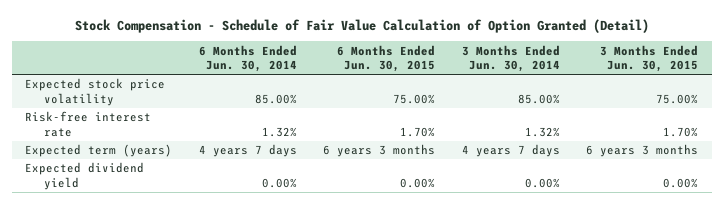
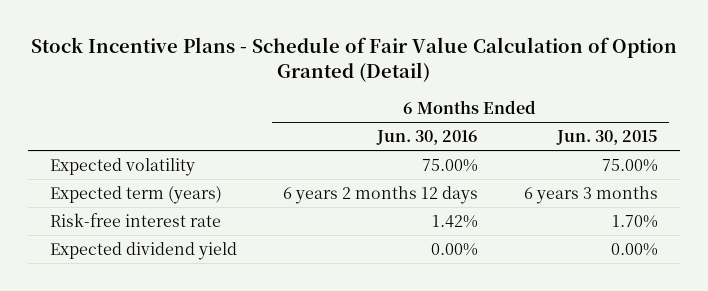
- Stock Compensation - Schedule of Fair Value Calculation of Option Granted (Detail)
+ Stock Incentive Plans - Schedule of Fair Value Calculation of Option Granted (Detail)
- | 6 Months Ended Jun. 30, 2014 | 6 Months Ended Jun. 30, 2015 | 3 Months Ended Jun. 30, 2014 | 3 Months Ended Jun. 30, 2015
+ | 6 Months Ended Jun. 30, 2016 | 6 Months Ended Jun. 30, 2015
- Expected stock price volatility | 85.00% | 75.00% | 85.00% | 75.00%
+ Expected volatility | 75.00% | 75.00%
moved down: Risk-free interest rate | 1.42% | 1.70%

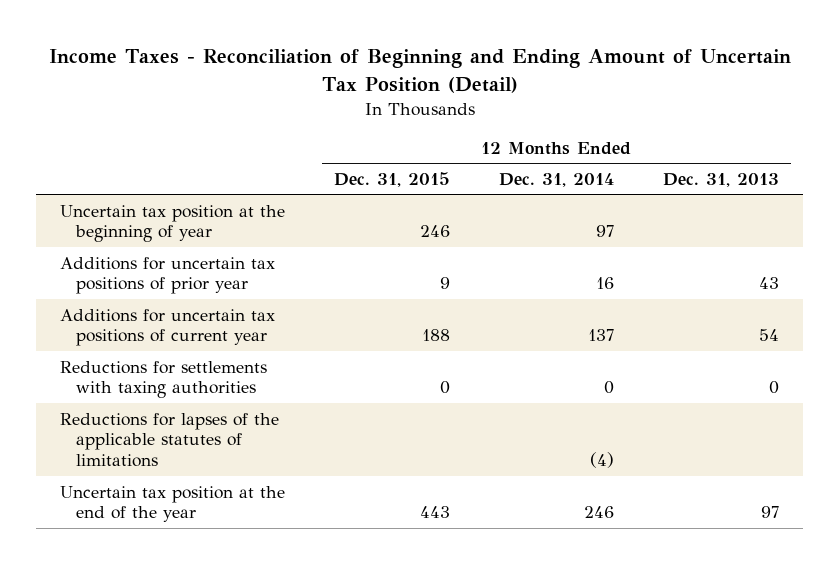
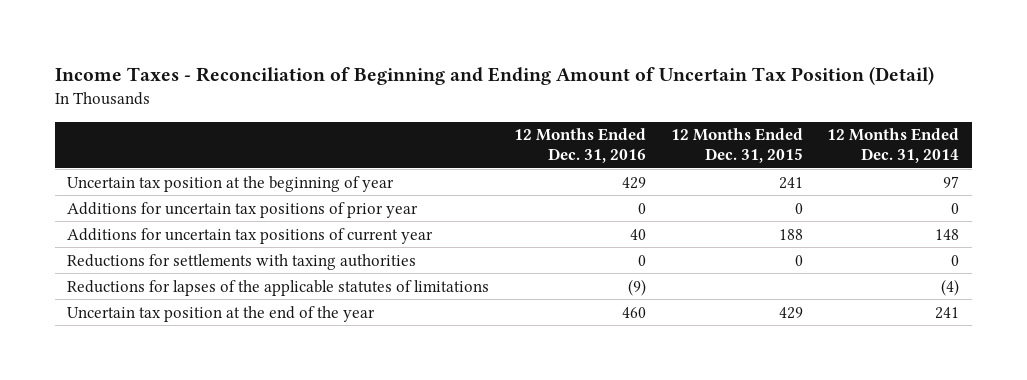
- | 12 Months Ended Dec. 31, 2015 | 12 Months Ended Dec. 31, 2014 | 12 Months Ended Dec. 31, 2013
+ | 12 Months Ended Dec. 31, 2016 | 12 Months Ended Dec. 31, 2015 | 12 Months Ended Dec. 31, 2014
- Uncertain tax position at the beginning of year | 246 | 97 |
- Additions for uncertain tax positions of prior year | 9 | 16 | 43
- Additions for uncertain tax positions of current year | 188 | 137 | 54
+ Uncertain tax position at the beginning of year | 429 | 241 | 97
+ Additions for uncertain tax positions of prior year | 0 | 0 | 0
+ Additions for uncertain tax positions of current year | 40 | 188 | 148
- Uncertain tax position at the end of the year | 443 | 246 | 97
+ Uncertain tax position at the end of the year | 460 | 429 | 241

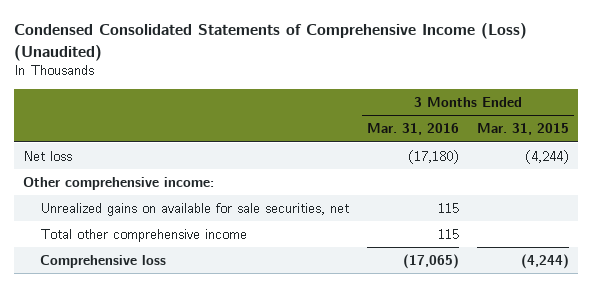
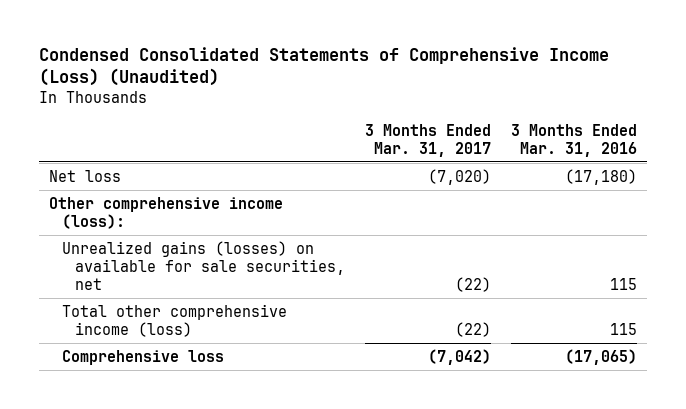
- | 3 Months Ended Mar. 31, 2016 | 3 Months Ended Mar. 31, 2015
+ | 3 Months Ended Mar. 31, 2017 | 3 Months Ended Mar. 31, 2016
- Other comprehensive income:
- Unrealized gains on available for sale securities, net | 115 |
- Total other comprehensive income | 115 |
+ Other comprehensive income (loss):
+ Unrealized gains (losses) on available for sale securities, net | (22) | 115
+ Total other comprehensive income (loss) | (22) | 115

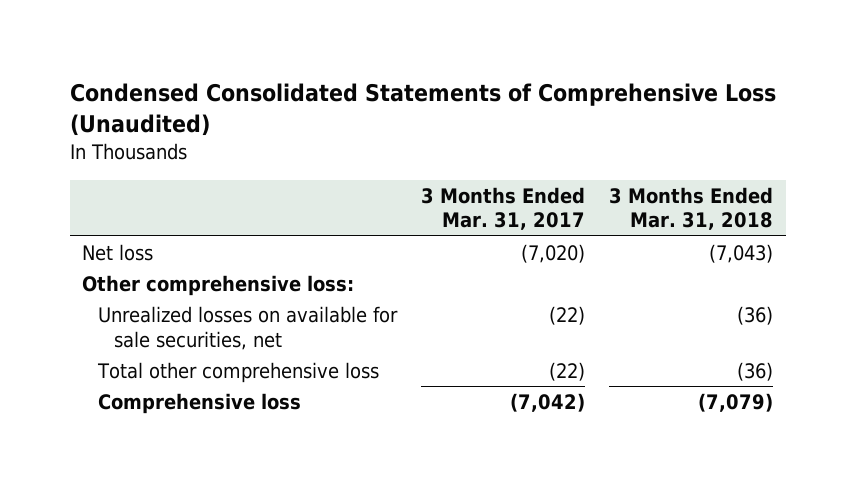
- Condensed Consolidated Statements of Comprehensive Income (Loss) (Unaudited)
+ Condensed Consolidated Statements of Comprehensive Loss (Unaudited)
- | 3 Months Ended Mar. 31, 2017 | 3 Months Ended Mar. 31, 2016
+ | 3 Months Ended Mar. 31, 2017 | 3 Months Ended Mar. 31, 2018
- Other comprehensive income (loss):
- Unrealized gains (losses) on available for sale securities, net | (22) | 115
- Total other comprehensive income (loss) | (22) | 115
+ Other comprehensive loss:
+ Unrealized losses on available for sale securities, net | (22) | (36)
+ Total other comprehensive loss | (22) | (36)

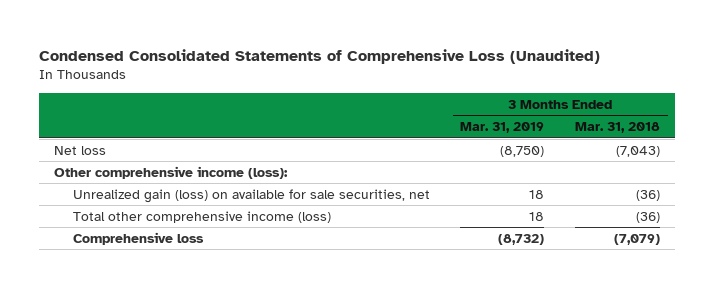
- | 3 Months Ended Mar. 31, 2017 | 3 Months Ended Mar. 31, 2018
+ | 3 Months Ended Mar. 31, 2019 | 3 Months Ended Mar. 31, 2018
- Other comprehensive loss:
- Unrealized losses on available for sale securities, net | (22) | (36)
- Total other comprehensive loss | (22) | (36)
+ Other comprehensive income (loss):
+ Unrealized gain (loss) on available for sale securities, net | 18 | (36)
+ Total other comprehensive income (loss) | 18 | (36)

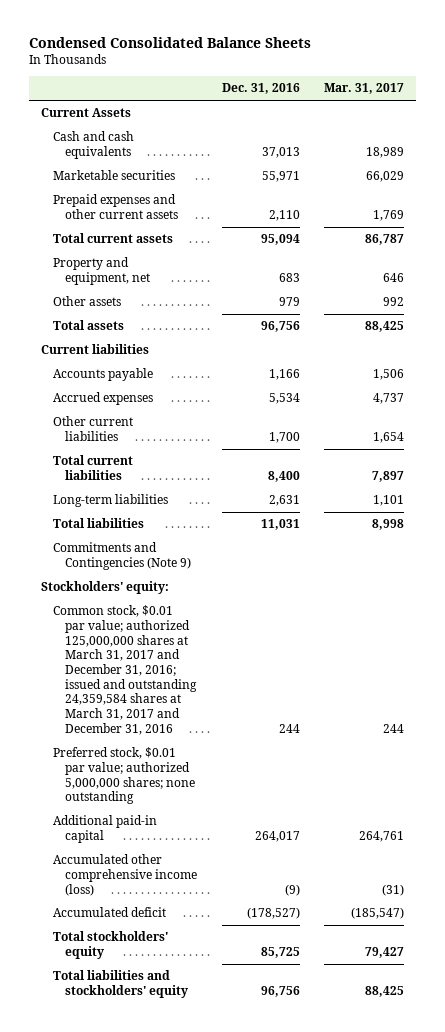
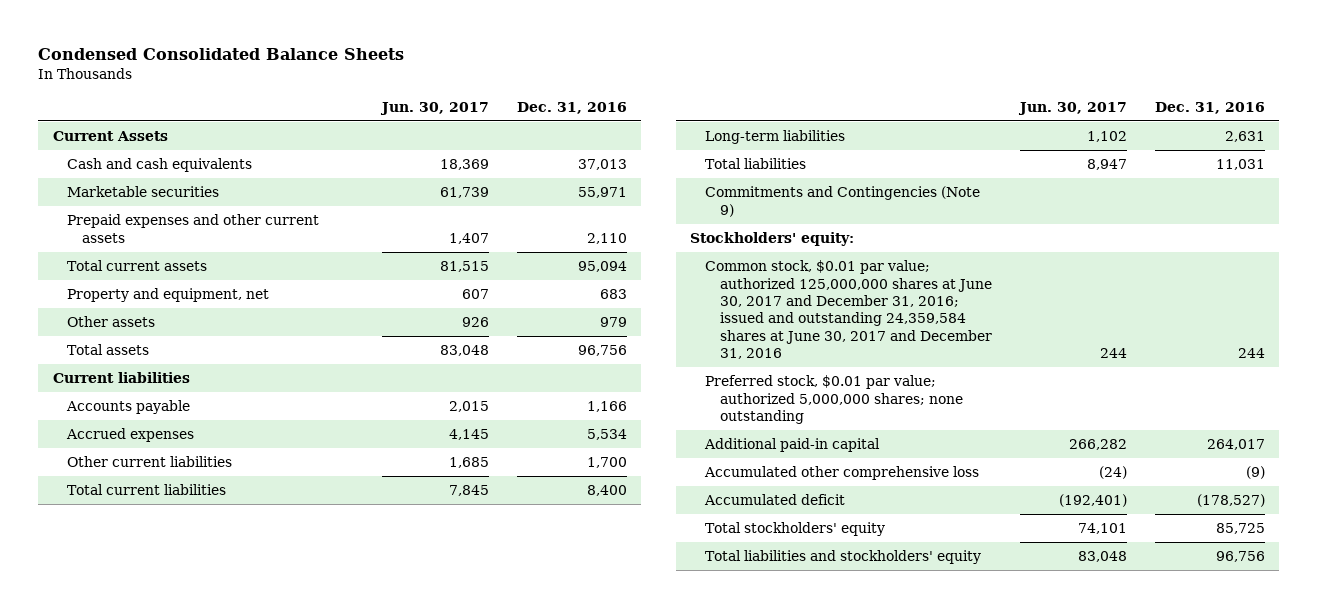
- | Dec. 31, 2016 | Mar. 31, 2017
+ | Jun. 30, 2017 | Dec. 31, 2016
- Common stock, $0.01 par value; authorized 125,000,000 shares at March 31, 2017 and December 31, 2016; issued and outstanding 24,359,584 shares at March 31, 2017 and December 31, 2016 | 244 | 244
+ Common stock, $0.01 par value; authorized 125,000,000 shares at June 30, 2017 and December 31, 2016; issued and outstanding 24,359,584 shares at June 30, 2017 and December 31, 2016 | 244 | 244
- Accumulated other comprehensive income (loss) | (9) | (31)
+ Accumulated other comprehensive loss | (24) | (9)

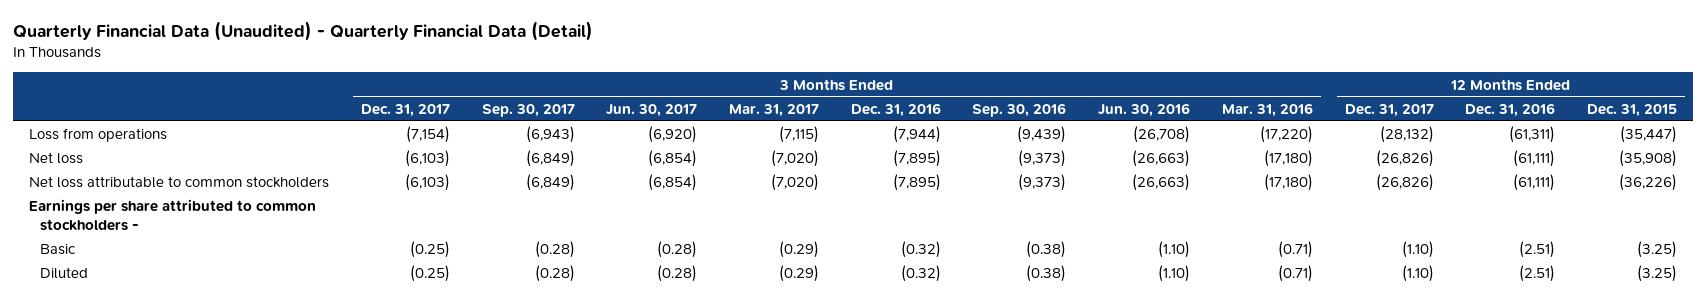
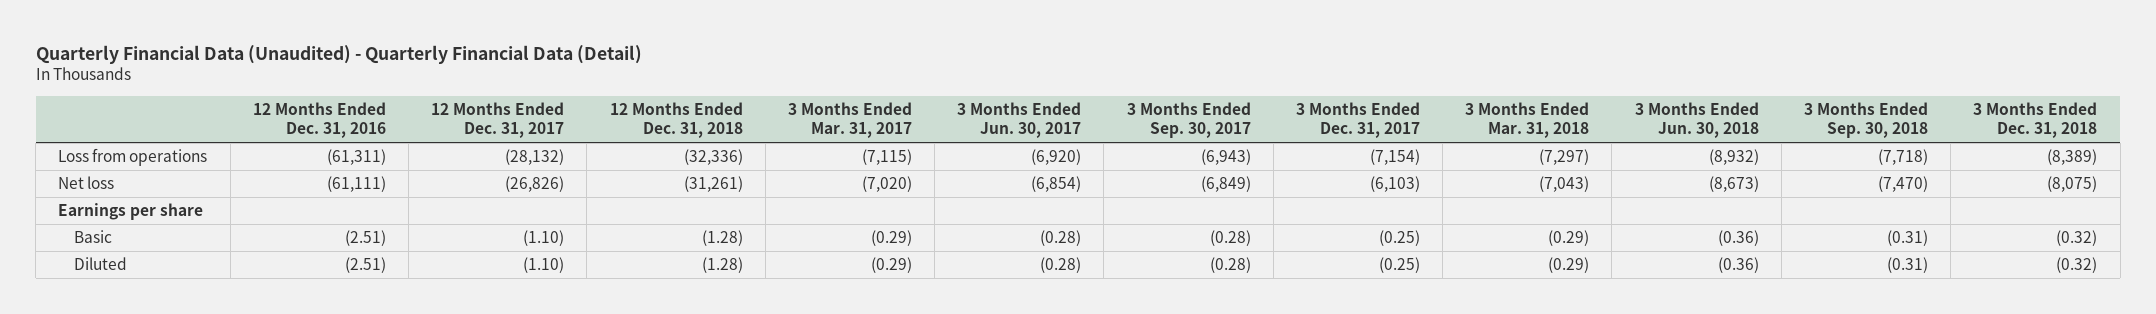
- | 3 Months Ended Dec. 31, 2017 | 3 Months Ended Sep. 30, 2017 | 3 Months Ended Jun. 30, 2017 | 3 Months Ended Mar. 31, 2017 | 3 Months Ended Dec. 31, 2016 | 3 Months Ended Sep. 30, 2016 | 3 Months Ended Jun. 30, 2016 | 3 Months Ended Mar. 31, 2016 | 12 Months Ended Dec. 31, 2017 | 12 Months Ended Dec. 31, 2016 | 12 Months Ended Dec. 31, 2015
+ | 12 Months Ended Dec. 31, 2016 | 12 Months Ended Dec. 31, 2017 | 12 Months Ended Dec. 31, 2018 | 3 Months Ended Mar. 31, 2017 | 3 Months Ended Jun. 30, 2017 | 3 Months Ended Sep. 30, 2017 | 3 Months Ended Dec. 31, 2017 | 3 Months Ended Mar. 31, 2018 | 3 Months Ended Jun. 30, 2018 | 3 Months Ended Sep. 30, 2018 | 3 Months Ended Dec. 31, 2018
- Net loss attributable to common stockholders | (6,103) | (6,849) | (6,854) | (7,020) | (7,895) | (9,373) | (26,663) | (17,180) | (26,826) | (61,111) | (36,226)
- Earnings per share attributed to common stockholders -
+ Earnings per share

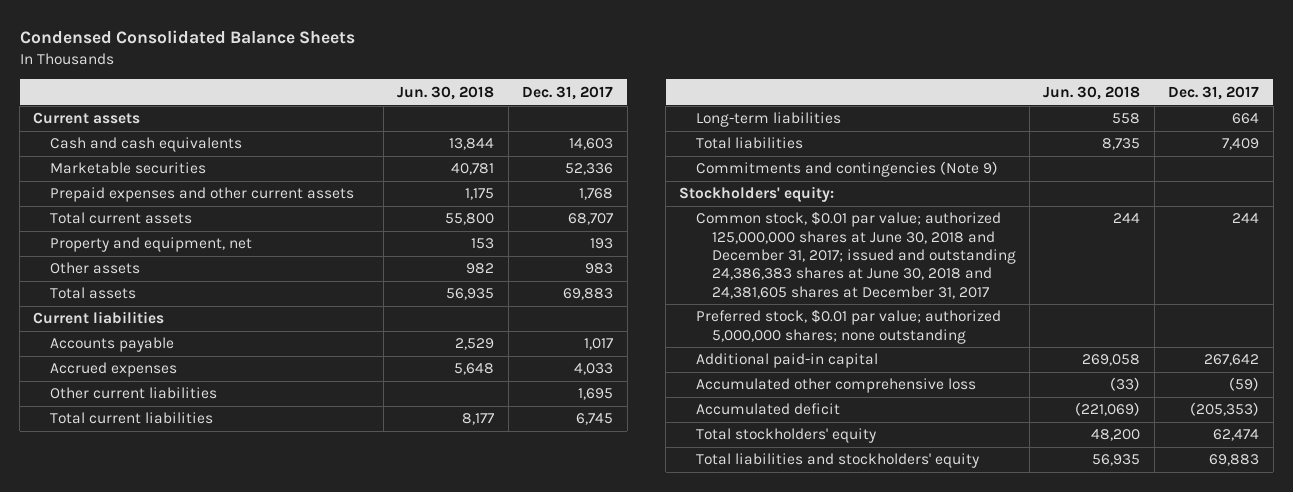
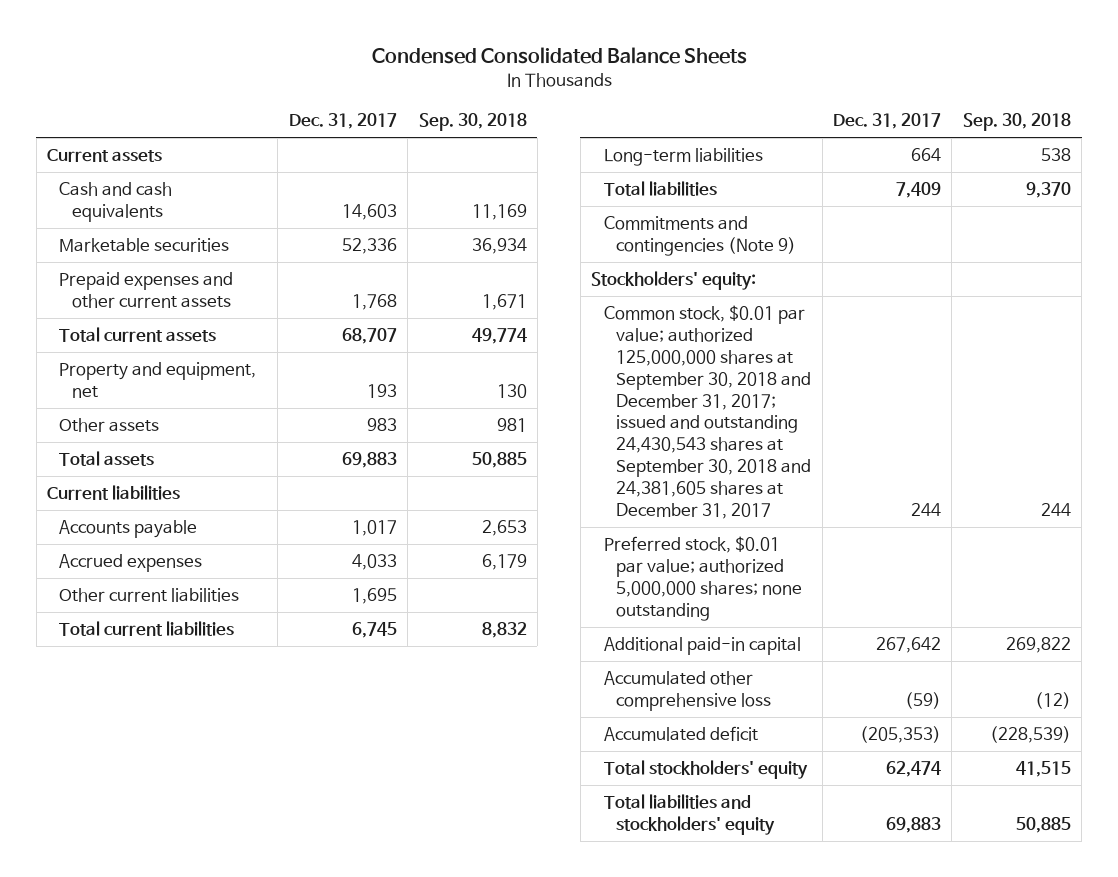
- | Jun. 30, 2018 | Dec. 31, 2017
+ | Dec. 31, 2017 | Sep. 30, 2018
- Common stock, $0.01 par value; authorized 125,000,000 shares at June 30, 2018 and December 31, 2017; issued and outstanding 24,386,383 shares at June 30, 2018 and 24,381,605 shares at December 31, 2017 | 244 | 244
+ Common stock, $0.01 par value; authorized 125,000,000 shares at September 30, 2018 and December 31, 2017; issued and outstanding 24,430,543 shares at September 30, 2018 and 24,381,605 shares at December 31, 2017 | 244 | 244

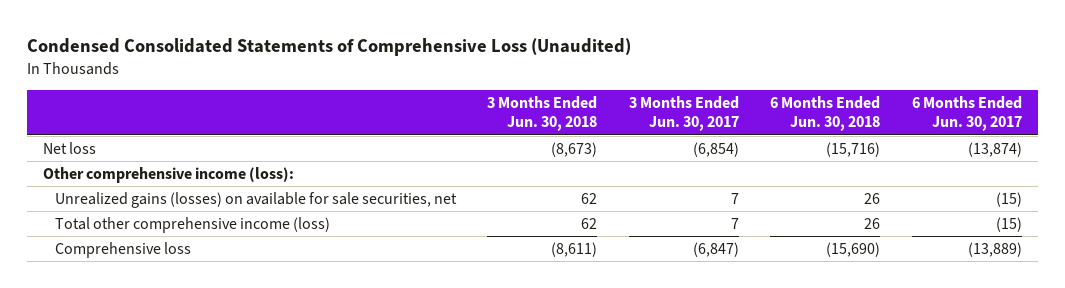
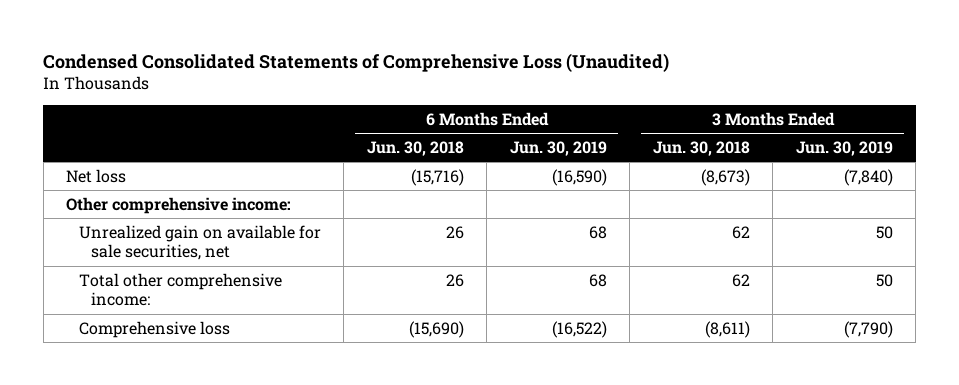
- | 3 Months Ended Jun. 30, 2018 | 3 Months Ended Jun. 30, 2017 | 6 Months Ended Jun. 30, 2018 | 6 Months Ended Jun. 30, 2017
+ | 6 Months Ended Jun. 30, 2018 | 6 Months Ended Jun. 30, 2019 | 3 Months Ended Jun. 30, 2018 | 3 Months Ended Jun. 30, 2019
- Other comprehensive income (loss):
- Unrealized gains (losses) on available for sale securities, net | 62 | 7 | 26 | (15)
- Total other comprehensive income (loss) | 62 | 7 | 26 | (15)
+ Other comprehensive income:
+ Unrealized gain on available for sale securities, net | 26 | 68 | 62 | 50
+ Total other comprehensive income: | 26 | 68 | 62 | 50

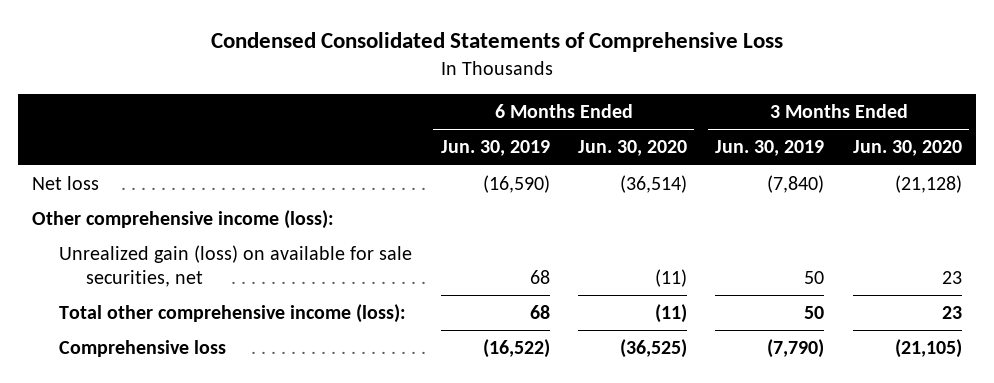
- Condensed Consolidated Statements of Comprehensive Loss (Unaudited)
+ Condensed Consolidated Statements of Comprehensive Loss
- | 6 Months Ended Jun. 30, 2018 | 6 Months Ended Jun. 30, 2019 | 3 Months Ended Jun. 30, 2018 | 3 Months Ended Jun. 30, 2019
+ | 6 Months Ended Jun. 30, 2019 | 6 Months Ended Jun. 30, 2020 | 3 Months Ended Jun. 30, 2019 | 3 Months Ended Jun. 30, 2020
- Other comprehensive income:
- Unrealized gain on available for sale securities, net | 26 | 68 | 62 | 50
- Total other comprehensive income: | 26 | 68 | 62 | 50
+ Other comprehensive income (loss):
+ Unrealized gain (loss) on available for sale securities, net | 68 | (11) | 50 | 23
+ Total other comprehensive income (loss): | 68 | (11) | 50 | 23

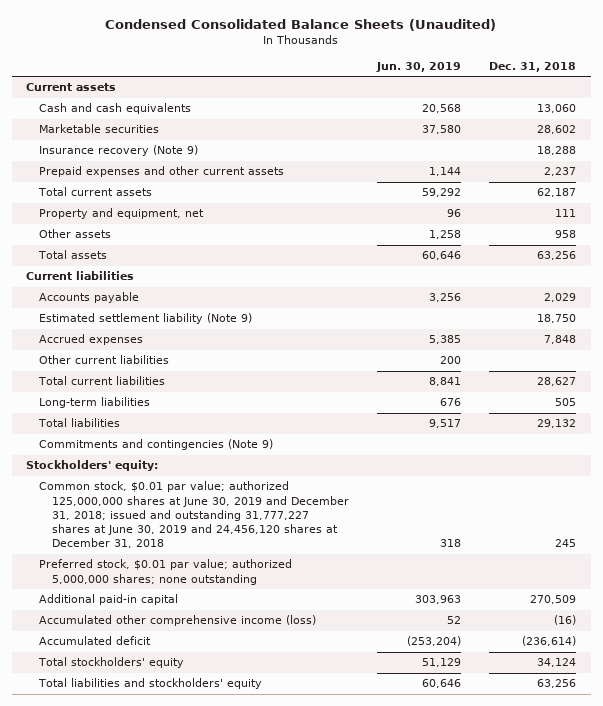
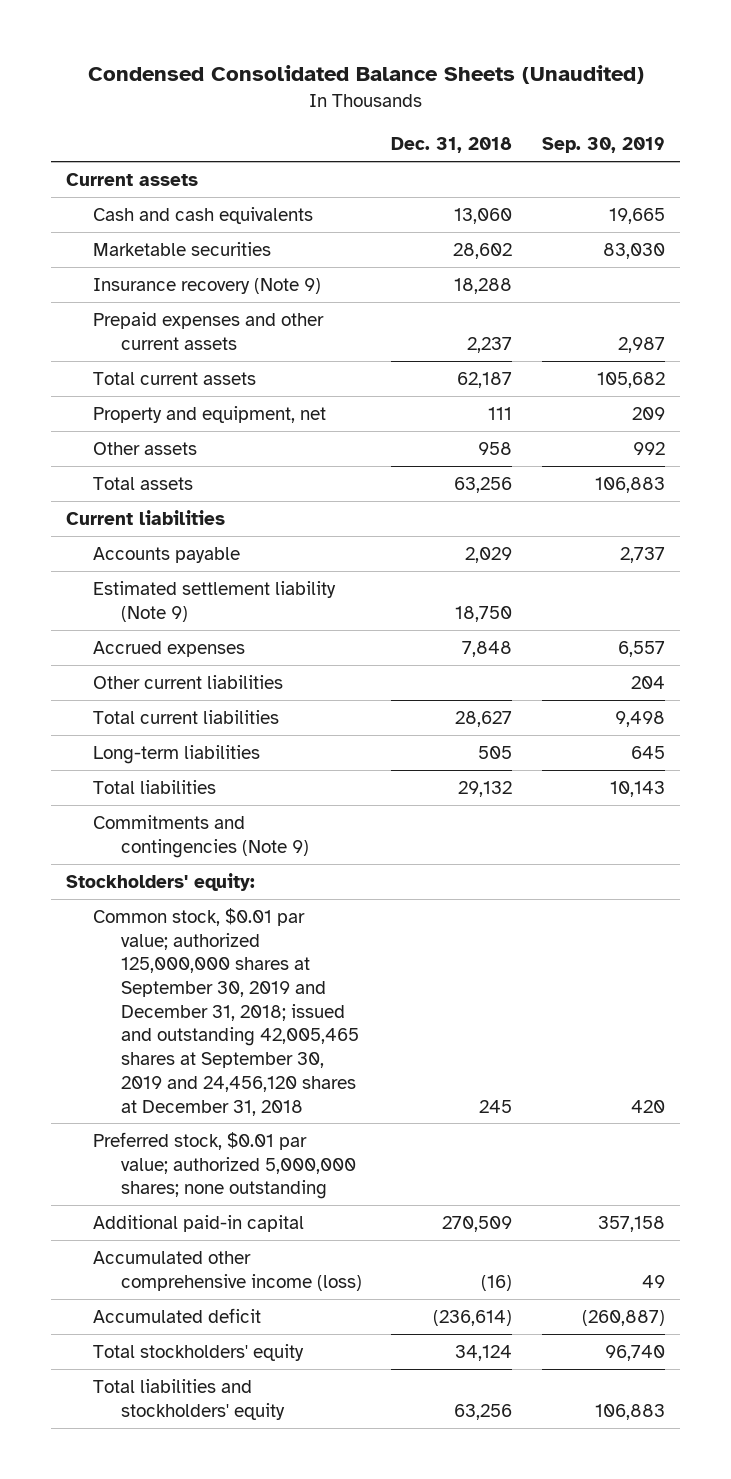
- | Jun. 30, 2019 | Dec. 31, 2018
+ | Dec. 31, 2018 | Sep. 30, 2019
- Common stock, $0.01 par value; authorized 125,000,000 shares at June 30, 2019 and December 31, 2018; issued and outstanding 31,777,227 shares at June 30, 2019 and 24,456,120 shares at December 31, 2018 | 318 | 245
+ Common stock, $0.01 par value; authorized 125,000,000 shares at September 30, 2019 and December 31, 2018; issued and outstanding 42,005,465 shares at September 30, 2019 and 24,456,120 shares at December 31, 2018 | 245 | 420

